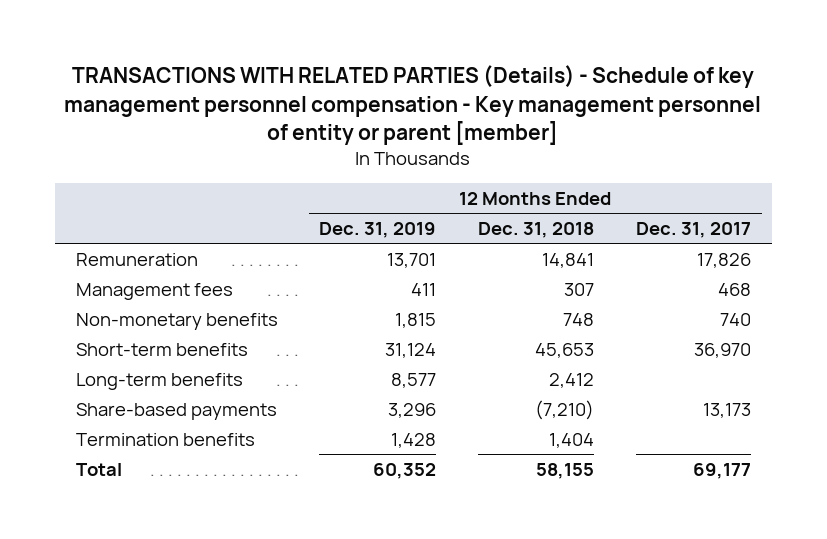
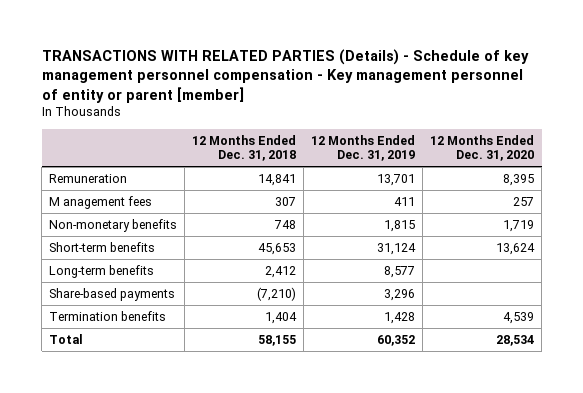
- | 12 Months Ended Dec. 31, 2019 | 12 Months Ended Dec. 31, 2018 | 12 Months Ended Dec. 31, 2017
+ | 12 Months Ended Dec. 31, 2018 | 12 Months Ended Dec. 31, 2019 | 12 Months Ended Dec. 31, 2020
- Management fees | 411 | 307 | 468
+ M anagement fees | 307 | 411 | 257

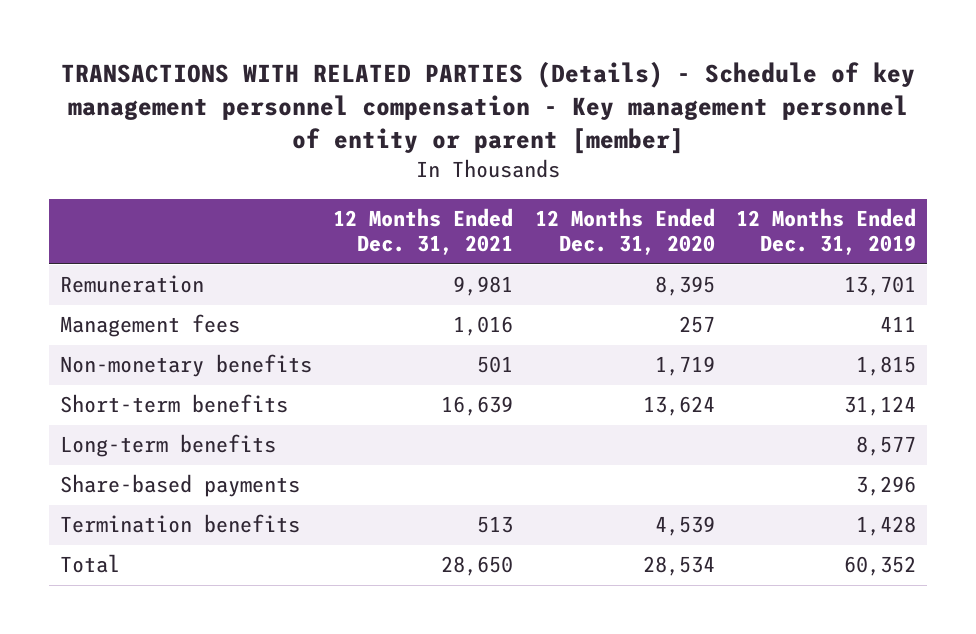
- | 12 Months Ended Dec. 31, 2018 | 12 Months Ended Dec. 31, 2019 | 12 Months Ended Dec. 31, 2020
+ | 12 Months Ended Dec. 31, 2021 | 12 Months Ended Dec. 31, 2020 | 12 Months Ended Dec. 31, 2019
- M anagement fees | 307 | 411 | 257
+ Management fees | 1,016 | 257 | 411

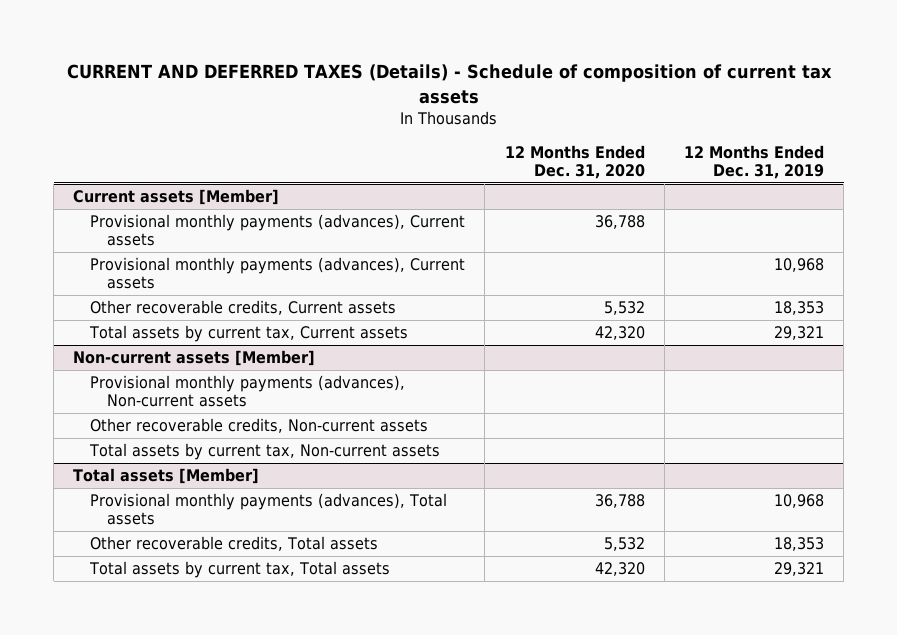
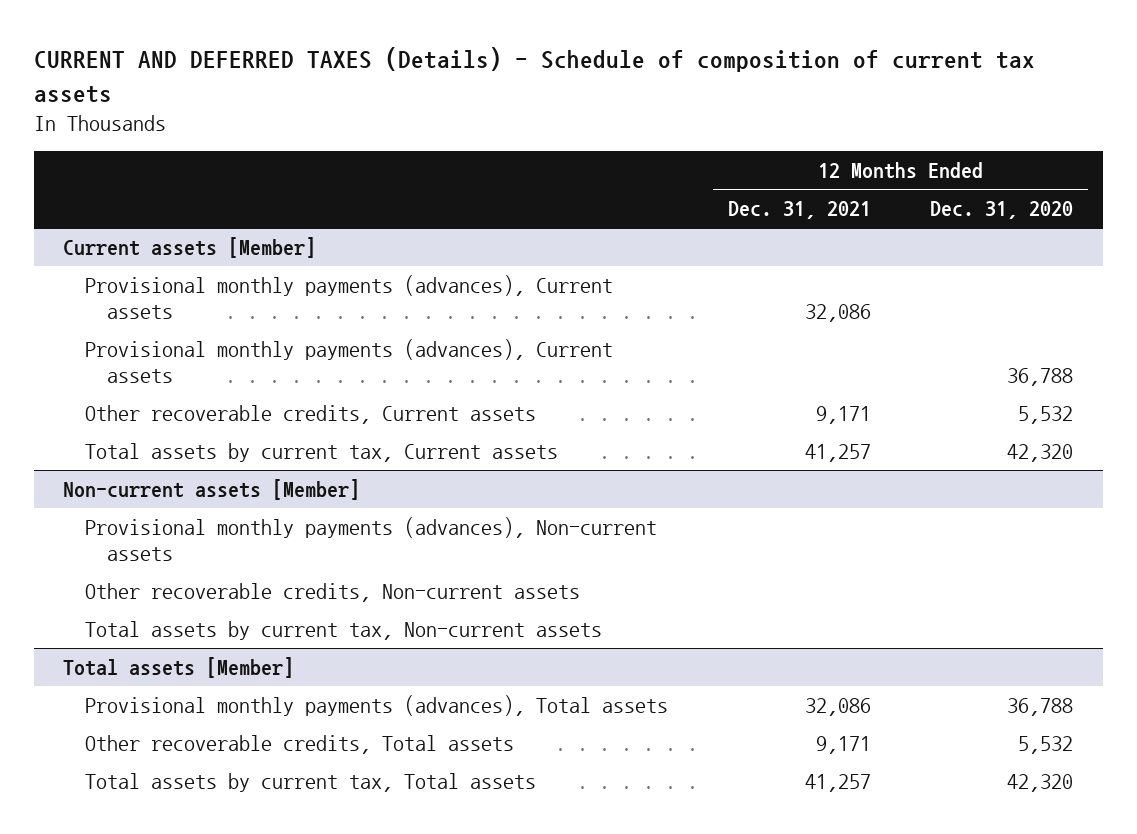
- | 12 Months Ended Dec. 31, 2020 | 12 Months Ended Dec. 31, 2019
+ | 12 Months Ended Dec. 31, 2021 | 12 Months Ended Dec. 31, 2020
@ Current assets [Member]
moved down: Provisional monthly payments (advances), Current assets | | 36,788

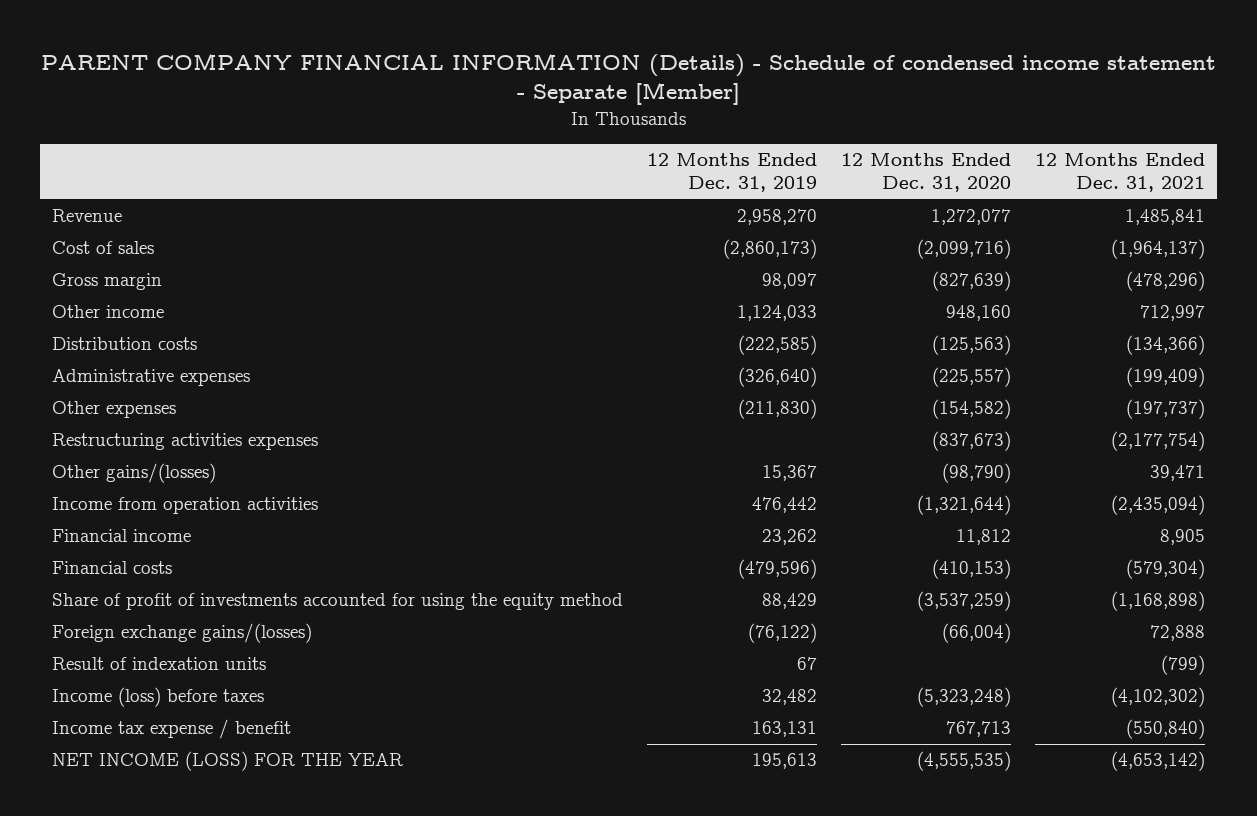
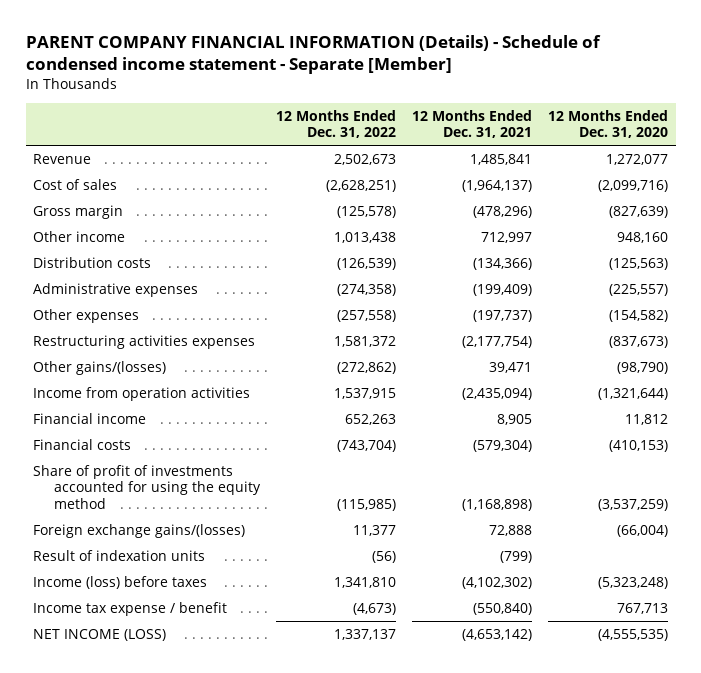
- | 12 Months Ended Dec. 31, 2019 | 12 Months Ended Dec. 31, 2020 | 12 Months Ended Dec. 31, 2021
+ | 12 Months Ended Dec. 31, 2022 | 12 Months Ended Dec. 31, 2021 | 12 Months Ended Dec. 31, 2020
- NET INCOME (LOSS) FOR THE YEAR | 195,613 | (4,555,535) | (4,653,142)
+ NET INCOME (LOSS) | 1,337,137 | (4,653,142) | (4,555,535)

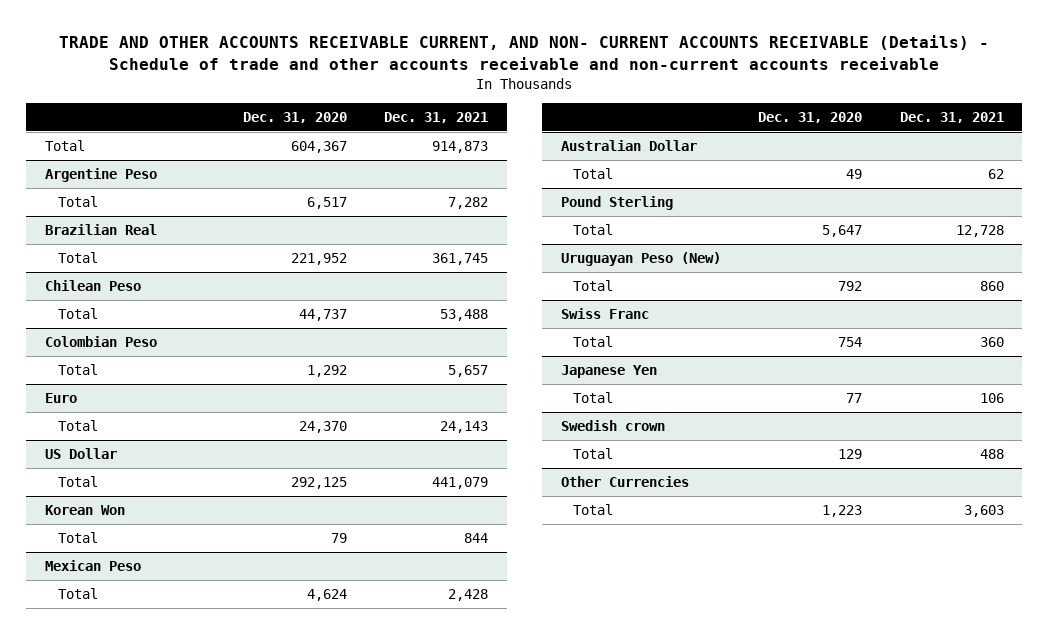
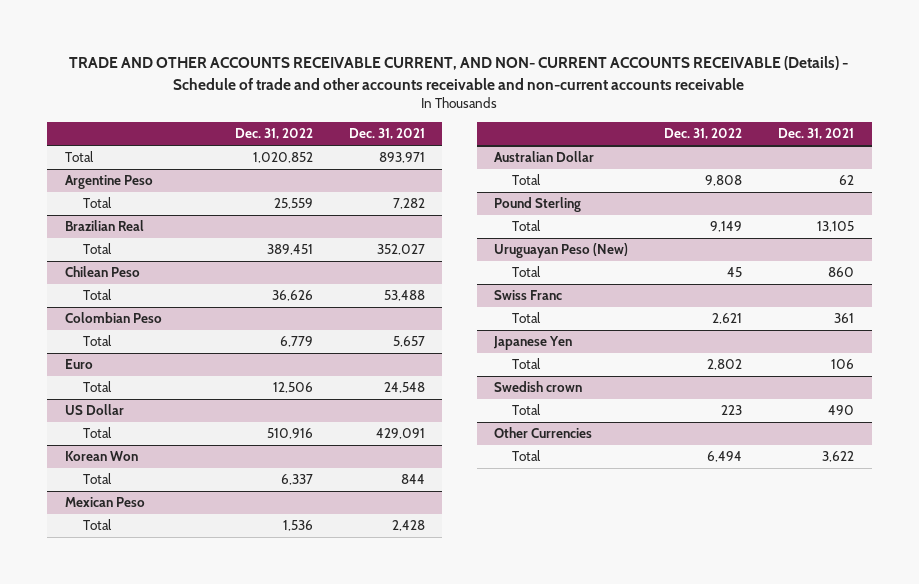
- | Dec. 31, 2020 | Dec. 31, 2021
+ | Dec. 31, 2022 | Dec. 31, 2021
- Total | 604,367 | 914,873
+ Total | 1,020,852 | 893,971
@ Brazilian Real
- Total | 221,952 | 361,745
+ Total | 389,451 | 352,027
@ Euro
- Total | 24,370 | 24,143
+ Total | 12,506 | 24,548
@ US Dollar
- Total | 292,125 | 441,079
+ Total | 510,916 | 429,091
@ Pound Sterling
- Total | 5,647 | 12,728
+ Total | 9,149 | 13,105
@ Swiss Franc
- Total | 754 | 360
+ Total | 2,621 | 361
@ Swedish crown
- Total | 129 | 488
+ Total | 223 | 490
@ Other Currencies
- Total | 1,223 | 3,603
+ Total | 6,494 | 3,622

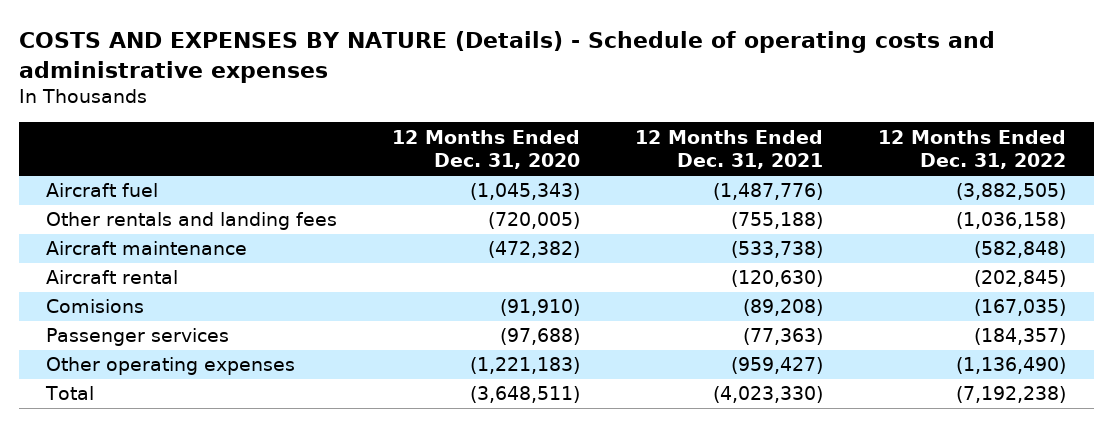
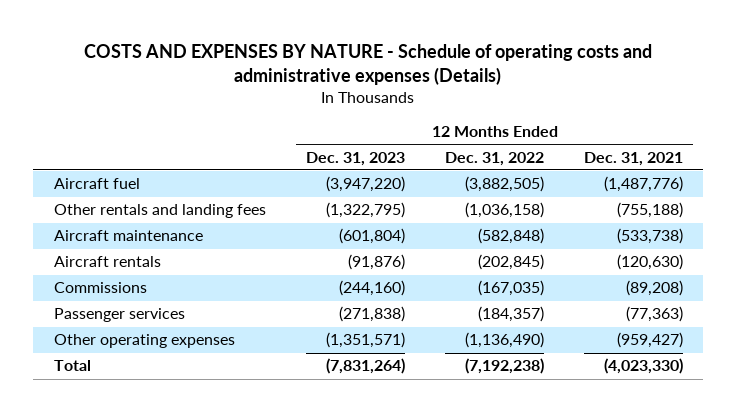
- COSTS AND EXPENSES BY NATURE (Details) - Schedule of operating costs and administrative expenses
+ COSTS AND EXPENSES BY NATURE - Schedule of operating costs and administrative expenses (Details)
- | 12 Months Ended Dec. 31, 2020 | 12 Months Ended Dec. 31, 2021 | 12 Months Ended Dec. 31, 2022
+ | 12 Months Ended Dec. 31, 2023 | 12 Months Ended Dec. 31, 2022 | 12 Months Ended Dec. 31, 2021
- Aircraft rental | | (120,630) | (202,845)
- Comisions | (91,910) | (89,208) | (167,035)
+ Aircraft rentals | (91,876) | (202,845) | (120,630)
+ Commissions | (244,160) | (167,035) | (89,208)

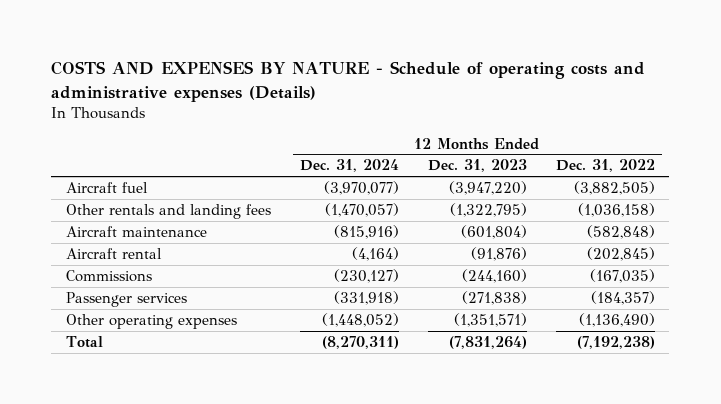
- | 12 Months Ended Dec. 31, 2023 | 12 Months Ended Dec. 31, 2022 | 12 Months Ended Dec. 31, 2021
+ | 12 Months Ended Dec. 31, 2024 | 12 Months Ended Dec. 31, 2023 | 12 Months Ended Dec. 31, 2022
- Aircraft rentals | (91,876) | (202,845) | (120,630)
+ Aircraft rental | (4,164) | (91,876) | (202,845)

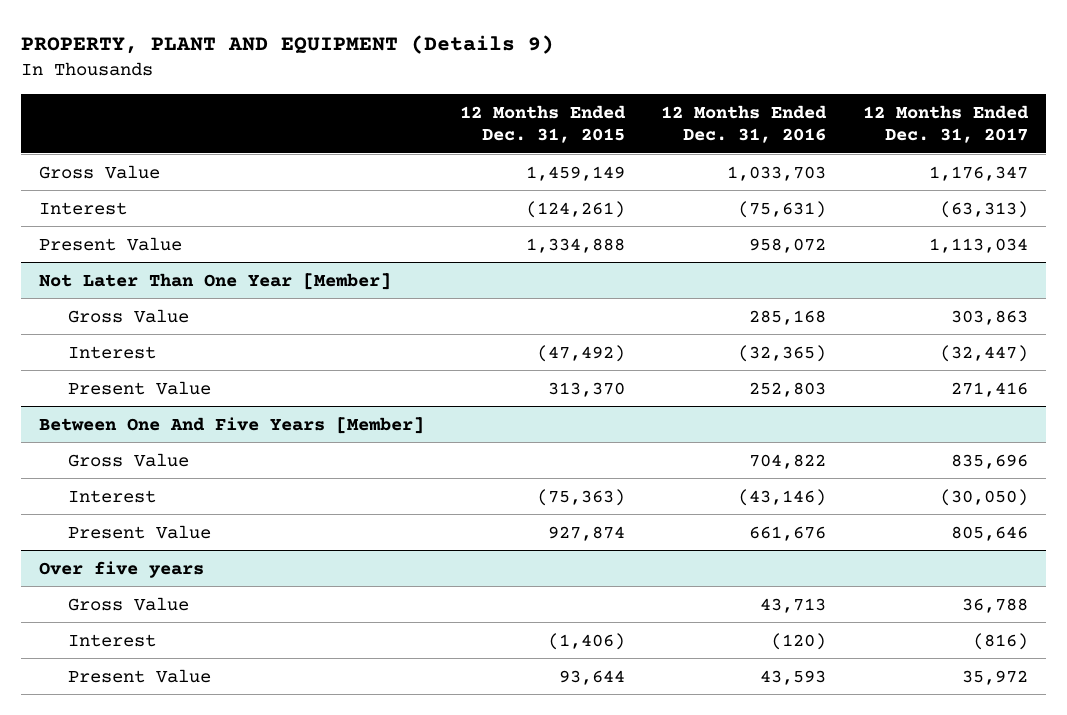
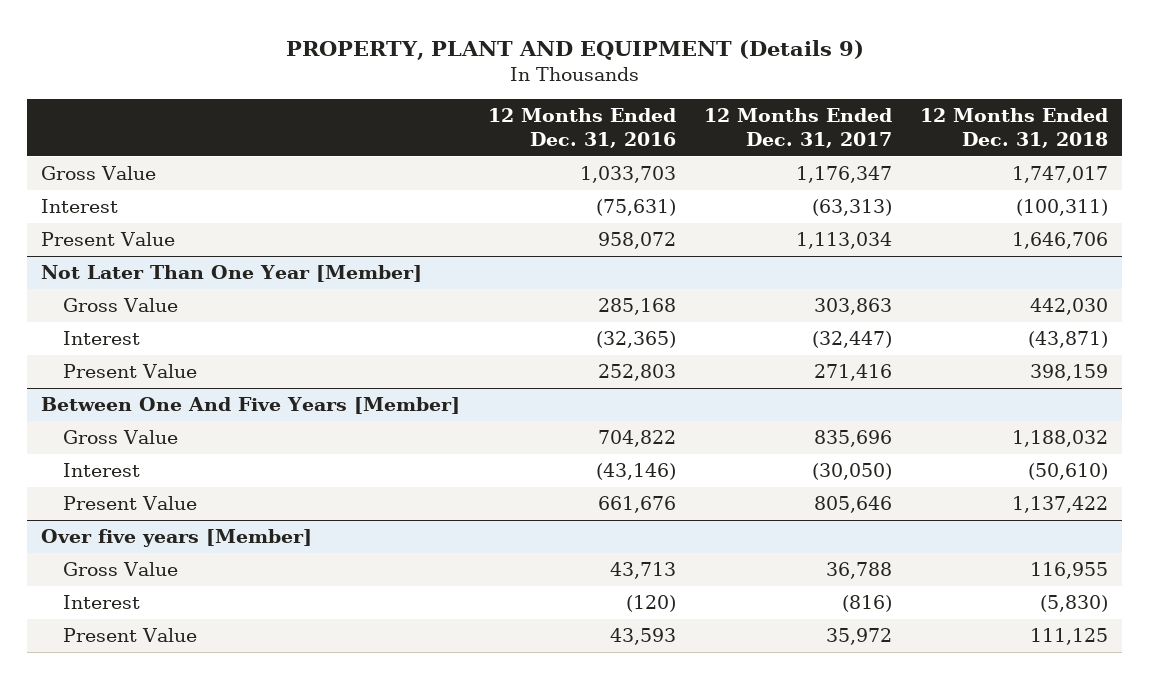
- | 12 Months Ended Dec. 31, 2015 | 12 Months Ended Dec. 31, 2016 | 12 Months Ended Dec. 31, 2017
+ | 12 Months Ended Dec. 31, 2016 | 12 Months Ended Dec. 31, 2017 | 12 Months Ended Dec. 31, 2018
- Over five years
+ Over five years [Member]

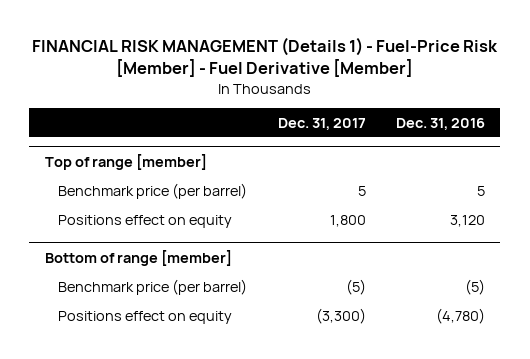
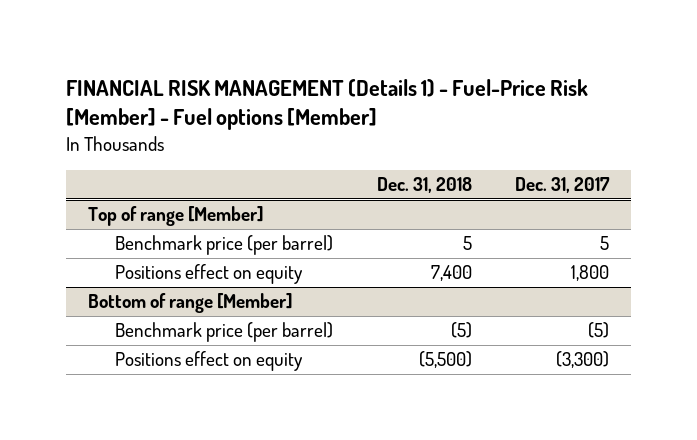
- FINANCIAL RISK MANAGEMENT (Details 1) - Fuel-Price Risk [Member] - Fuel Derivative [Member]
+ FINANCIAL RISK MANAGEMENT (Details 1) - Fuel-Price Risk [Member] - Fuel options [Member]
- | Dec. 31, 2017 | Dec. 31, 2016
+ | Dec. 31, 2018 | Dec. 31, 2017
- Top of range [member]
+ Top of range [Member]
- Bottom of range [member]
+ Bottom of range [Member]

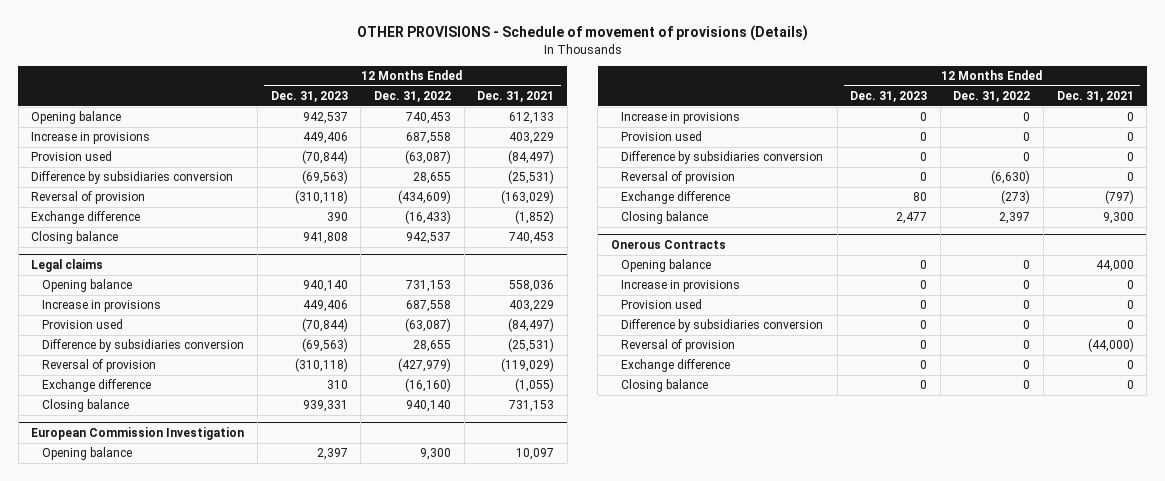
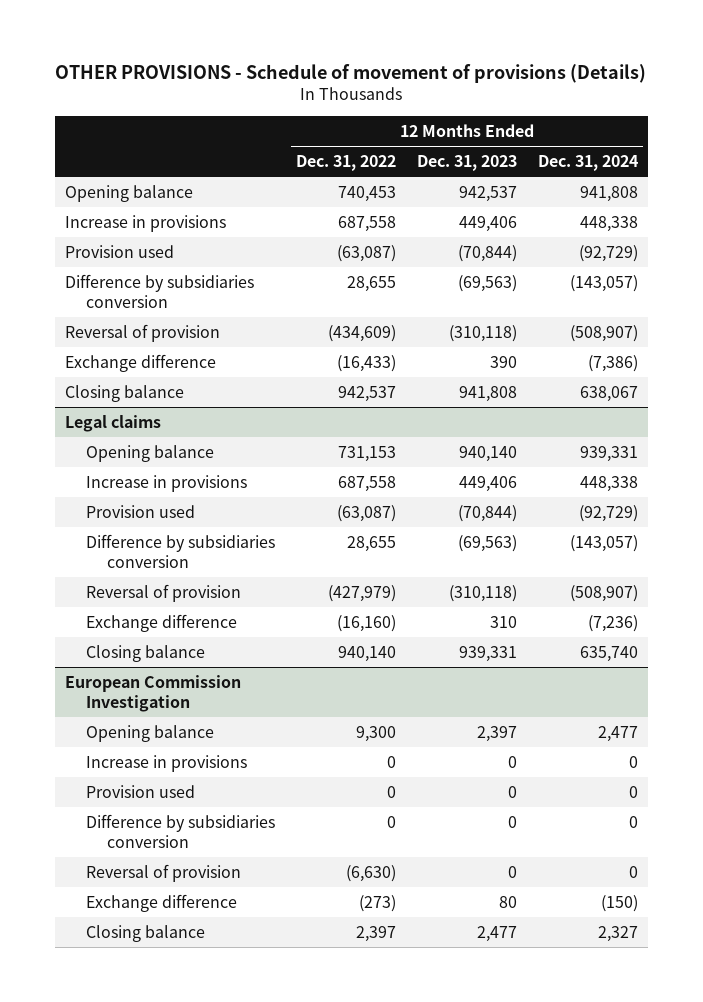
- | 12 Months Ended Dec. 31, 2023 | 12 Months Ended Dec. 31, 2022 | 12 Months Ended Dec. 31, 2021
+ | 12 Months Ended Dec. 31, 2022 | 12 Months Ended Dec. 31, 2023 | 12 Months Ended Dec. 31, 2024
- Onerous Contracts
- Opening balance | 0 | 0 | 44,000
- Increase in provisions | 0 | 0 | 0
- Provision used | 0 | 0 | 0
- Difference by subsidiaries conversion | 0 | 0 | 0
- Reversal of provision | 0 | 0 | (44,000)
- Exchange difference | 0 | 0 | 0
- Closing balance | 0 | 0 | 0

